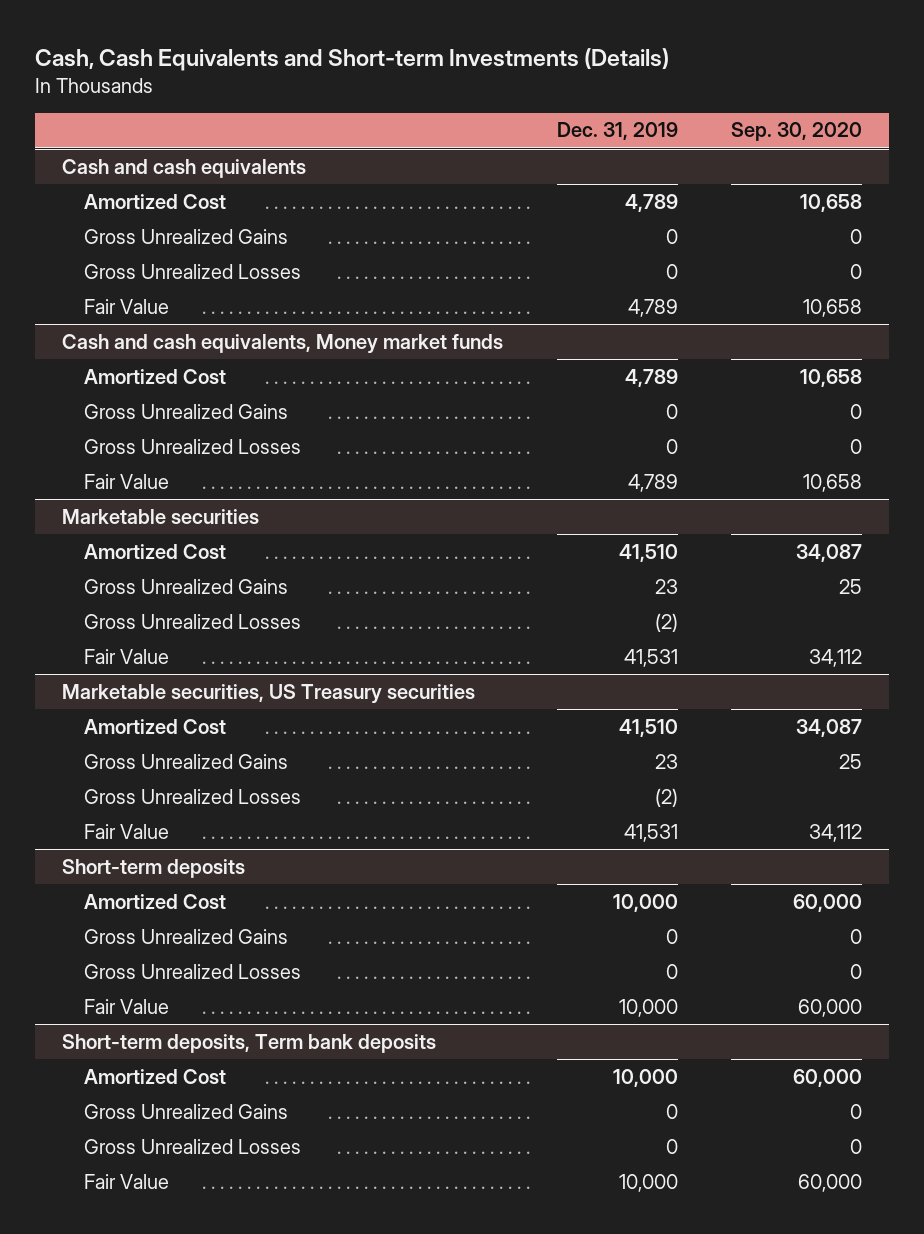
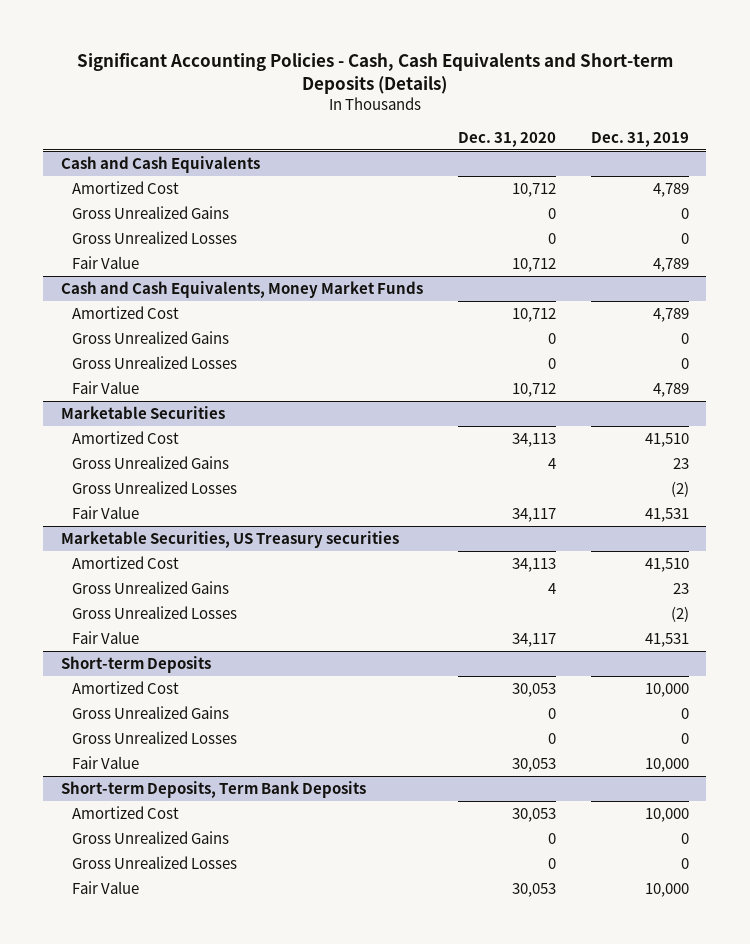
- Cash, Cash Equivalents and Short-term Investments (Details)
+ Significant Accounting Policies - Cash, Cash Equivalents and Short-term Deposits (Details)
- | Dec. 31, 2019 | Sep. 30, 2020
+ | Dec. 31, 2020 | Dec. 31, 2019
- Cash and cash equivalents
+ Cash and Cash Equivalents
- Cash and cash equivalents, Money market funds
+ Cash and Cash Equivalents, Money Market Funds
- Marketable securities
+ Marketable Securities
- Marketable securities, US Treasury securities
+ Marketable Securities, US Treasury securities
- Short-term deposits
+ Short-term Deposits
- Short-term deposits, Term bank deposits
+ Short-term Deposits, Term Bank Deposits

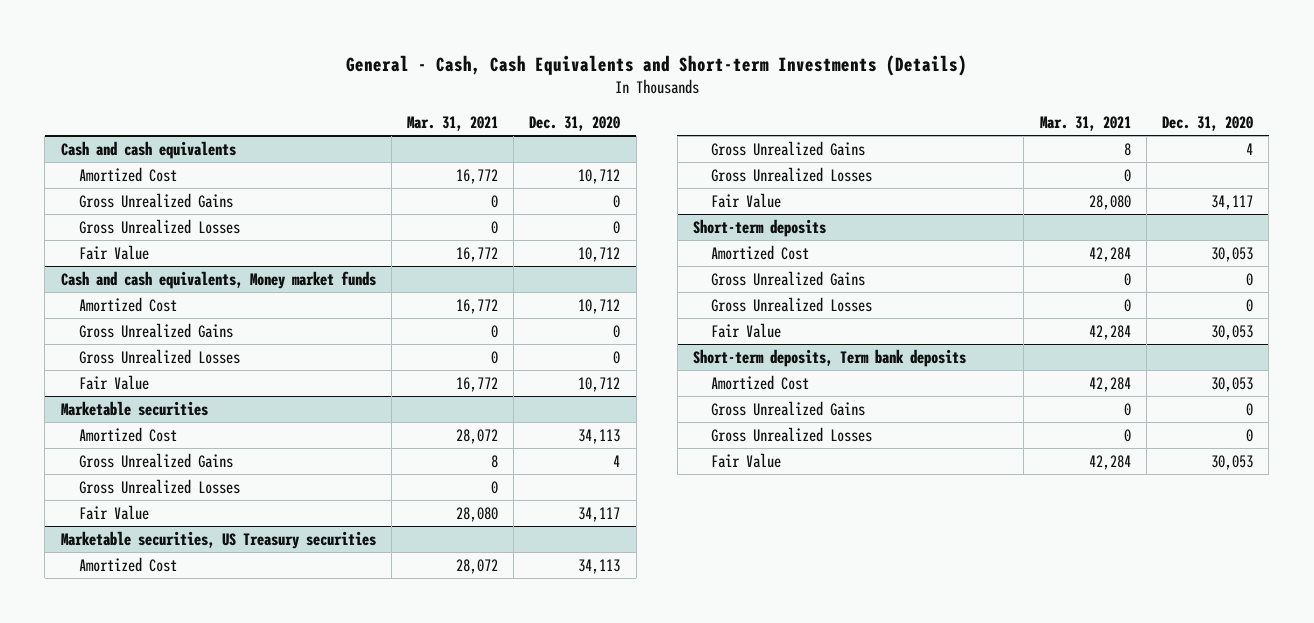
- Significant Accounting Policies - Cash, Cash Equivalents and Short-term Deposits (Details)
+ General - Cash, Cash Equivalents and Short-term Investments (Details)
- | Dec. 31, 2020 | Dec. 31, 2019
+ | Mar. 31, 2021 | Dec. 31, 2020
- Cash and Cash Equivalents
+ Cash and cash equivalents
- Cash and Cash Equivalents, Money Market Funds
+ Cash and cash equivalents, Money market funds
- Marketable Securities
+ Marketable securities
- Marketable Securities, US Treasury securities
+ Marketable securities, US Treasury securities
- Short-term Deposits
+ Short-term deposits
- Short-term Deposits, Term Bank Deposits
+ Short-term deposits, Term bank deposits

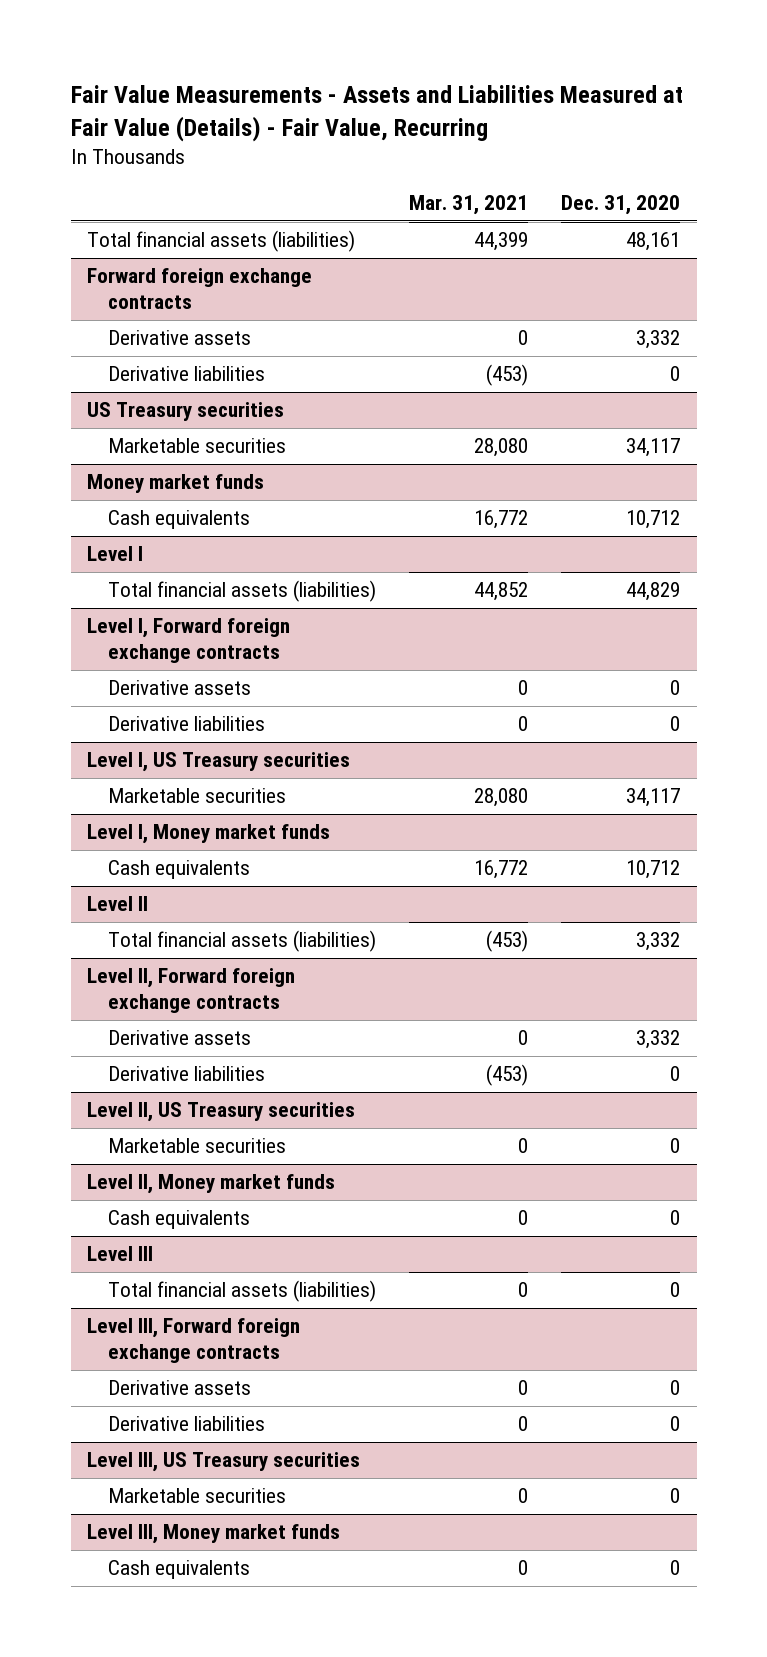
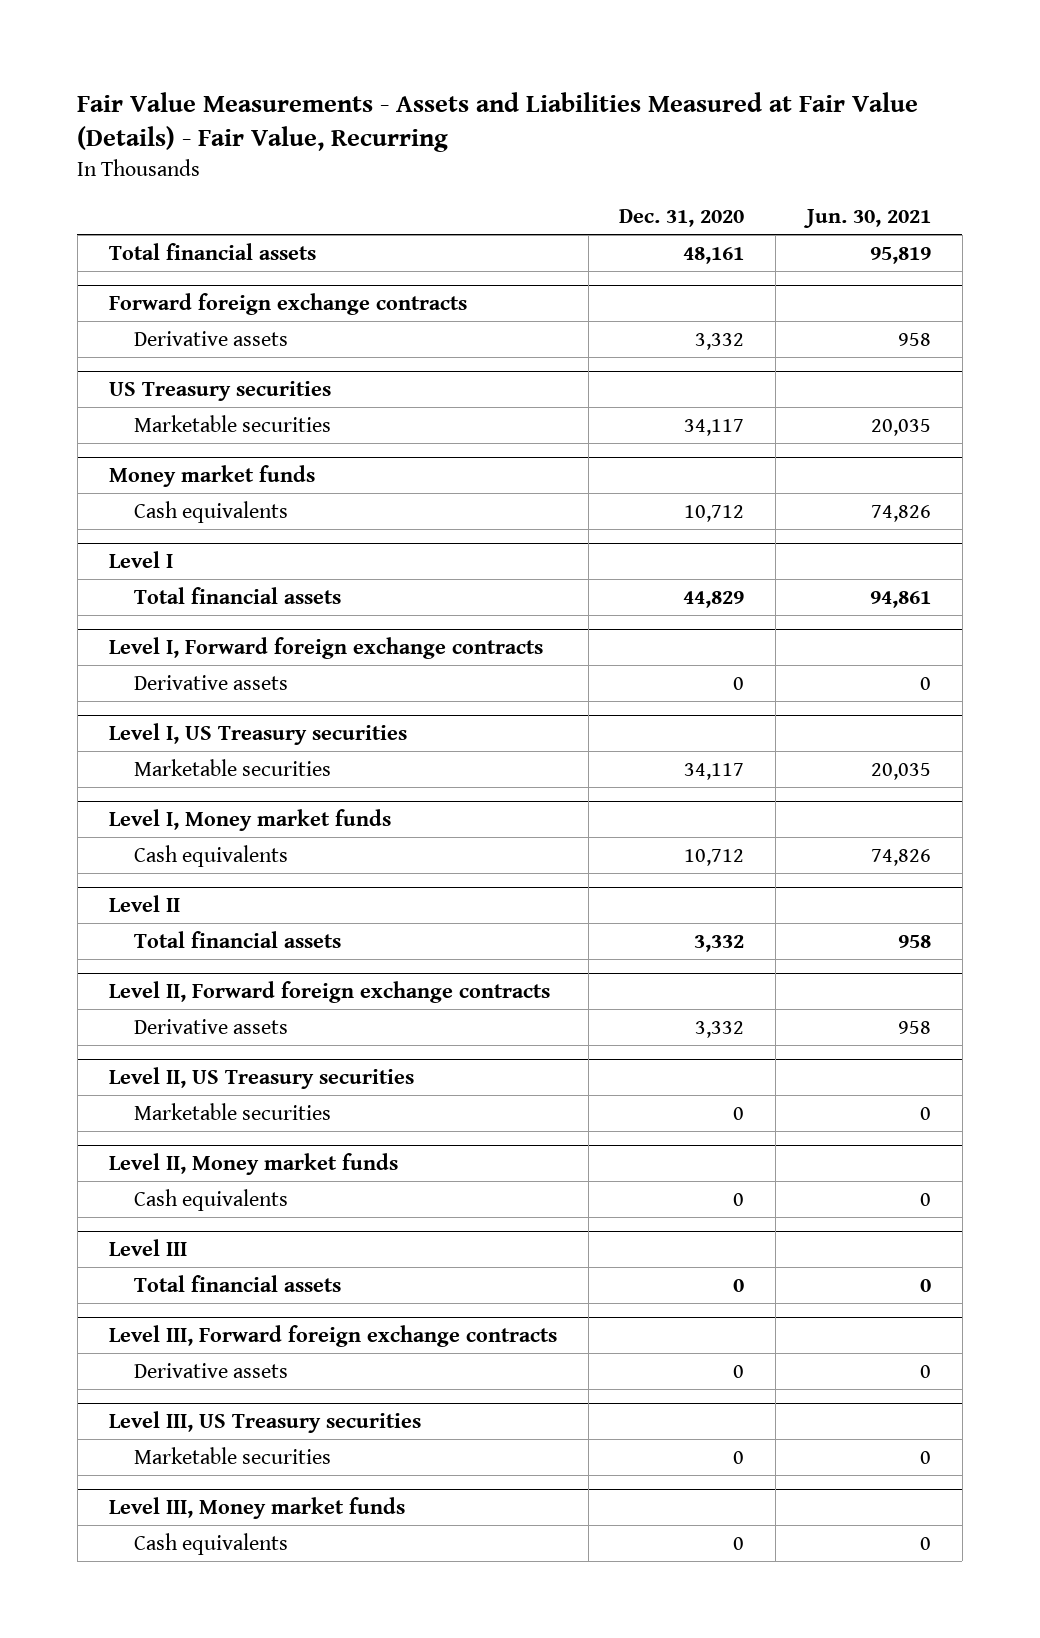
- | Mar. 31, 2021 | Dec. 31, 2020
+ | Dec. 31, 2020 | Jun. 30, 2021
- Total financial assets (liabilities) | 44,399 | 48,161
+ Total financial assets | 48,161 | 95,819
@ Forward foreign exchange contracts
- Derivative liabilities | (453) | 0
@ Level I
- Total financial assets (liabilities) | 44,852 | 44,829
+ Total financial assets | 44,829 | 94,861
@ Level I, Forward foreign exchange contracts
- Derivative liabilities | 0 | 0
@ Level II
- Total financial assets (liabilities) | (453) | 3,332
+ Total financial assets | 3,332 | 958
@ Level II, Forward foreign exchange contracts
- Derivative liabilities | (453) | 0
@ Level III
- Total financial assets (liabilities) | 0 | 0
+ Total financial assets | 0 | 0
@ Level III, Forward foreign exchange contracts
- Derivative liabilities | 0 | 0

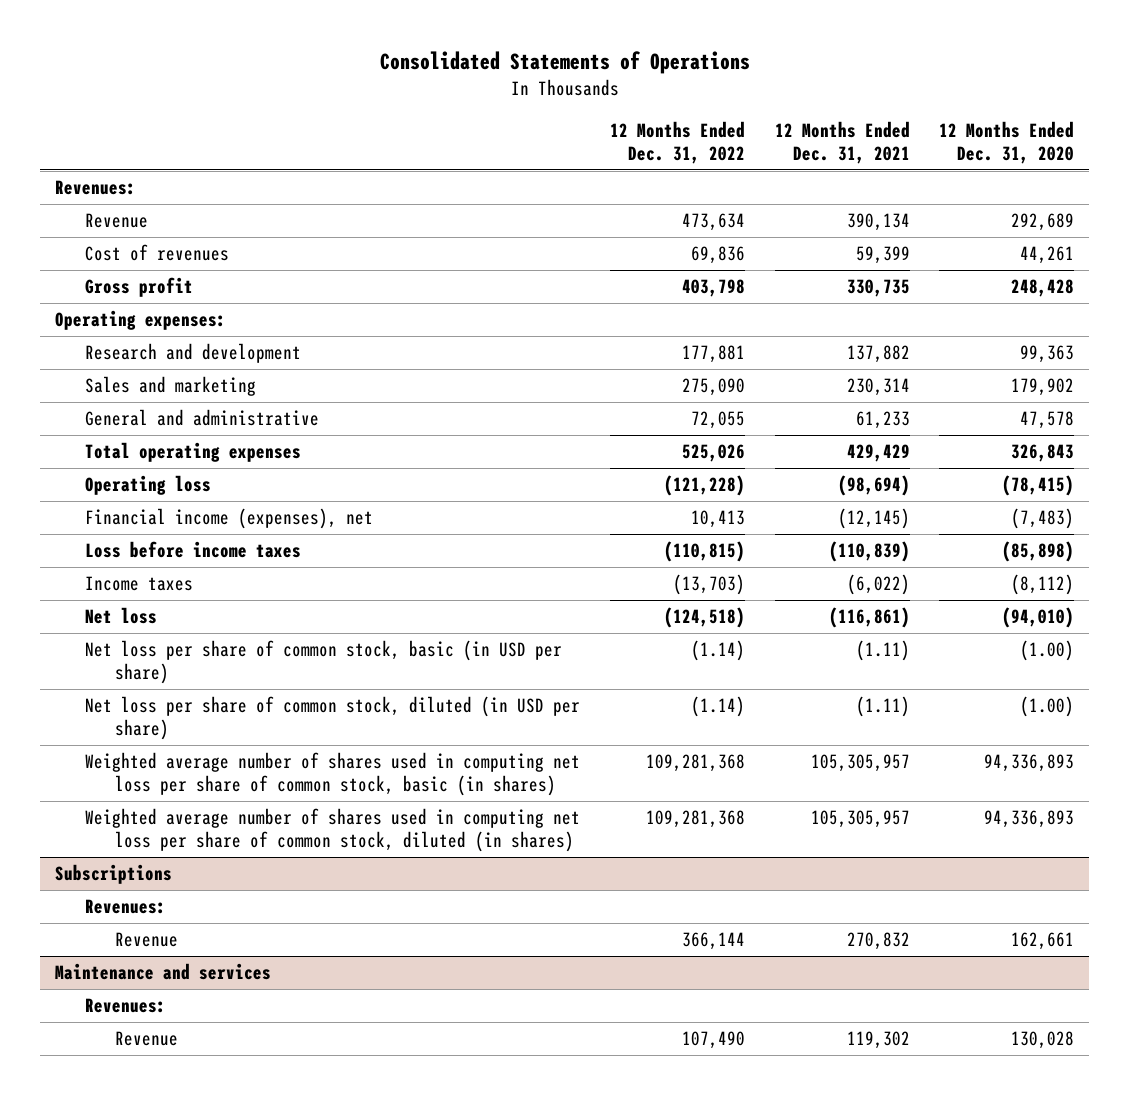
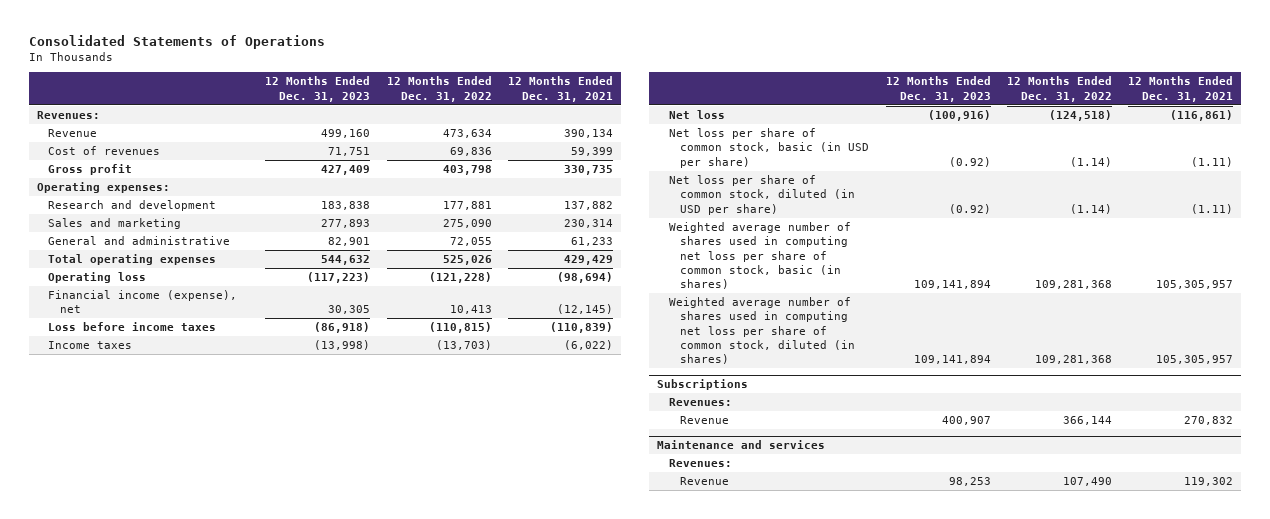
- | 12 Months Ended Dec. 31, 2022 | 12 Months Ended Dec. 31, 2021 | 12 Months Ended Dec. 31, 2020
+ | 12 Months Ended Dec. 31, 2023 | 12 Months Ended Dec. 31, 2022 | 12 Months Ended Dec. 31, 2021
- Financial income (expenses), net | 10,413 | (12,145) | (7,483)
+ Financial income (expense), net | 30,305 | 10,413 | (12,145)

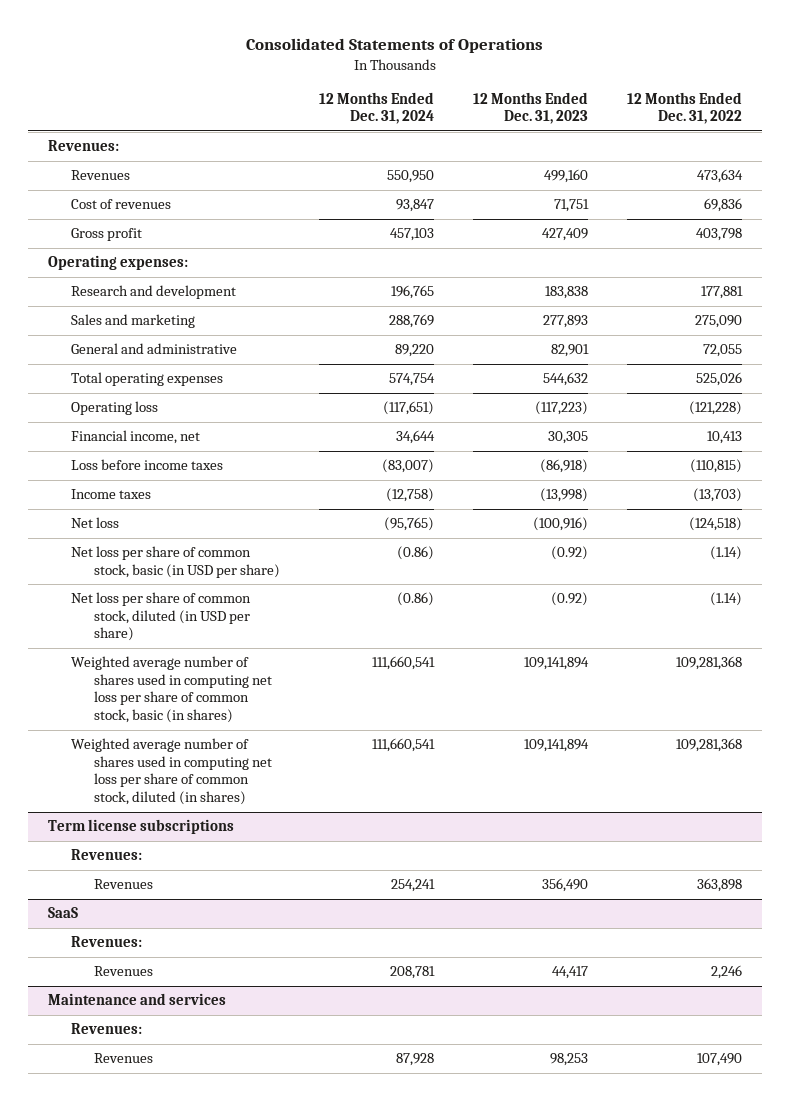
- | 12 Months Ended Dec. 31, 2023 | 12 Months Ended Dec. 31, 2022 | 12 Months Ended Dec. 31, 2021
+ | 12 Months Ended Dec. 31, 2024 | 12 Months Ended Dec. 31, 2023 | 12 Months Ended Dec. 31, 2022
- Revenue | 499,160 | 473,634 | 390,134
+ Revenues | 550,950 | 499,160 | 473,634
- Financial income (expense), net | 30,305 | 10,413 | (12,145)
+ Financial income, net | 34,644 | 30,305 | 10,413
- Subscriptions
+ Term license subscriptions
- Revenue | 400,907 | 366,144 | 270,832
+ Revenues | 254,241 | 356,490 | 363,898
+ SaaS
+ Revenues:
+ Revenues | 208,781 | 44,417 | 2,246
@ Maintenance and services
- Revenue | 98,253 | 107,490 | 119,302
+ Revenues | 87,928 | 98,253 | 107,490

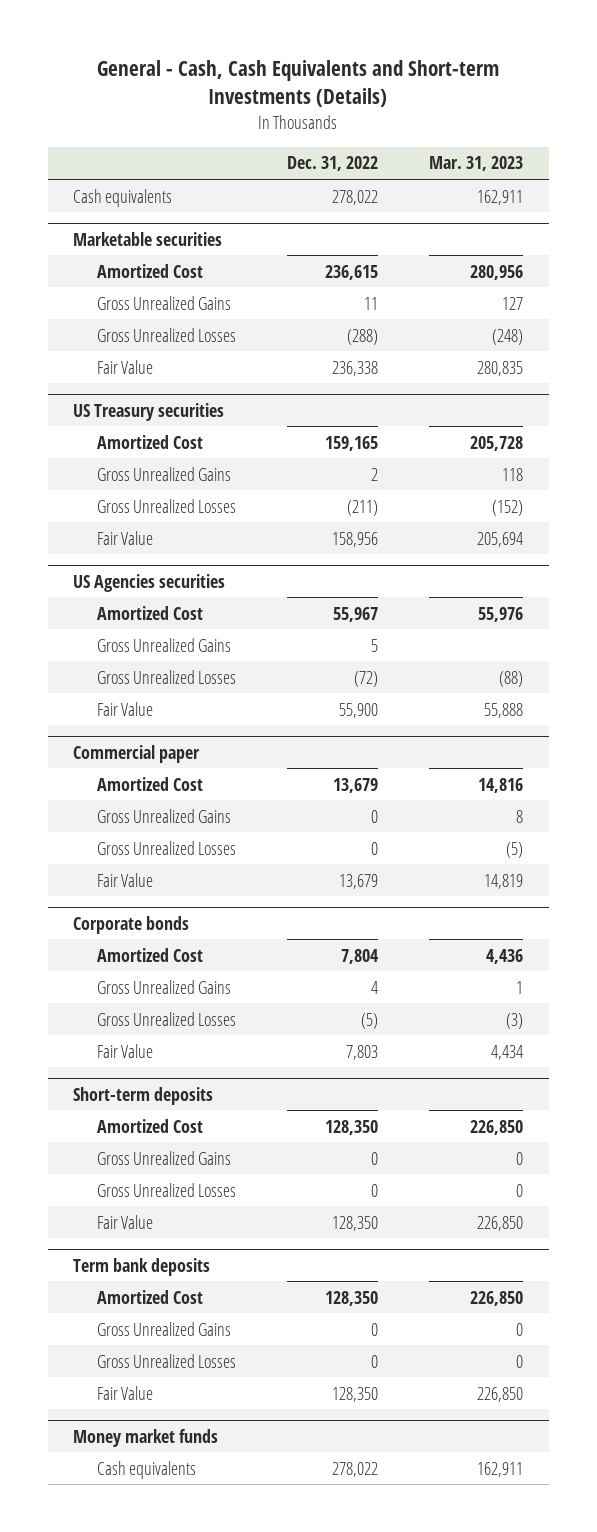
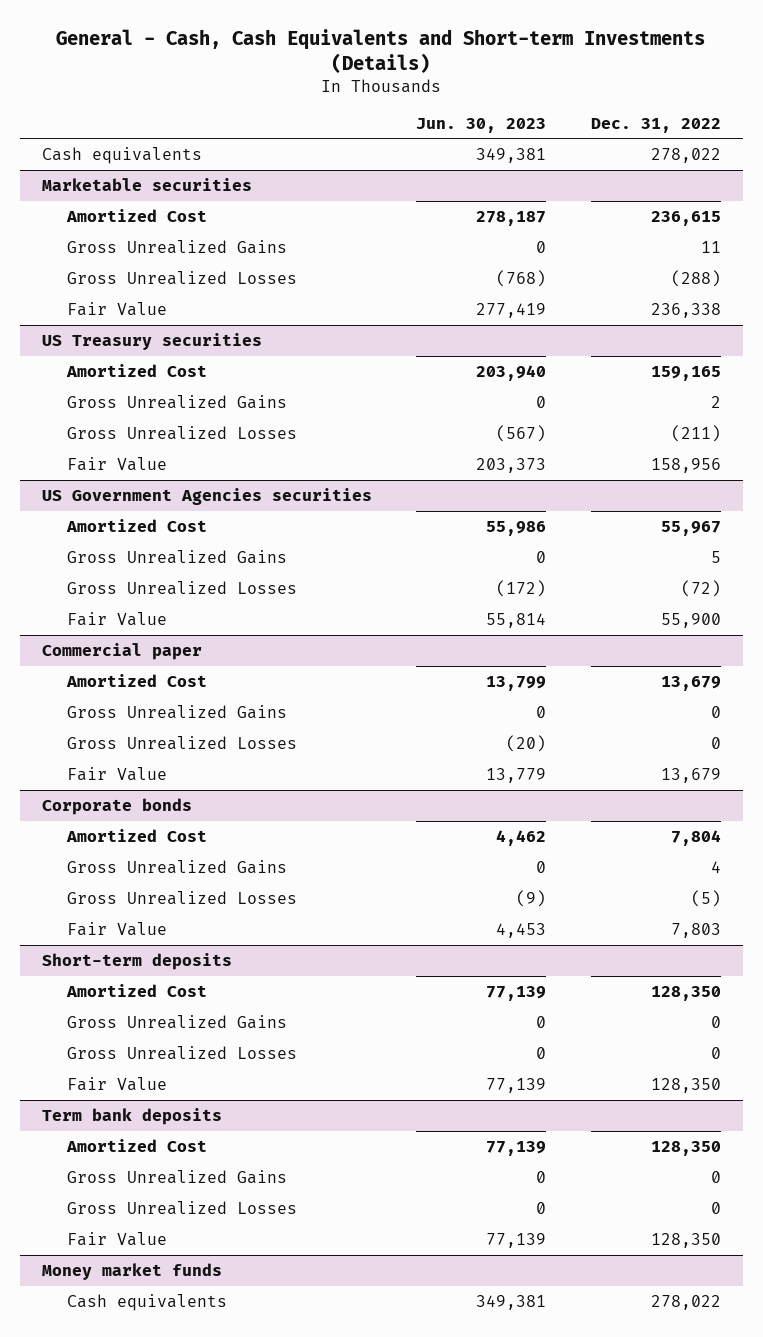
- | Dec. 31, 2022 | Mar. 31, 2023
+ | Jun. 30, 2023 | Dec. 31, 2022
- US Agencies securities
+ US Government Agencies securities

